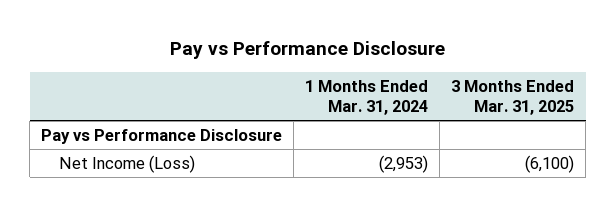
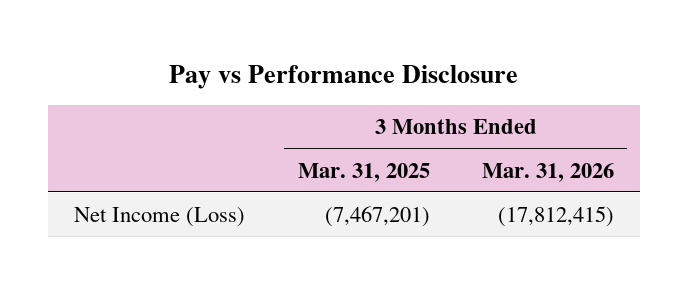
- | 1 Months Ended Mar. 31, 2024 | 3 Months Ended Mar. 31, 2025
+ | 3 Months Ended Mar. 31, 2025 | 3 Months Ended Mar. 31, 2026
- Pay vs Performance Disclosure
- Net Income (Loss) | (2,953) | (6,100)
+ Net Income (Loss) | (7,467,201) | (17,812,415)

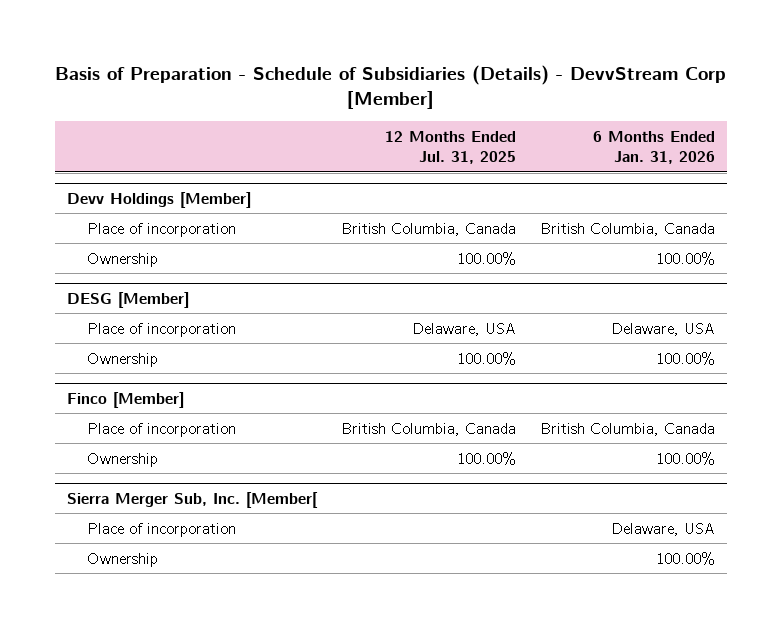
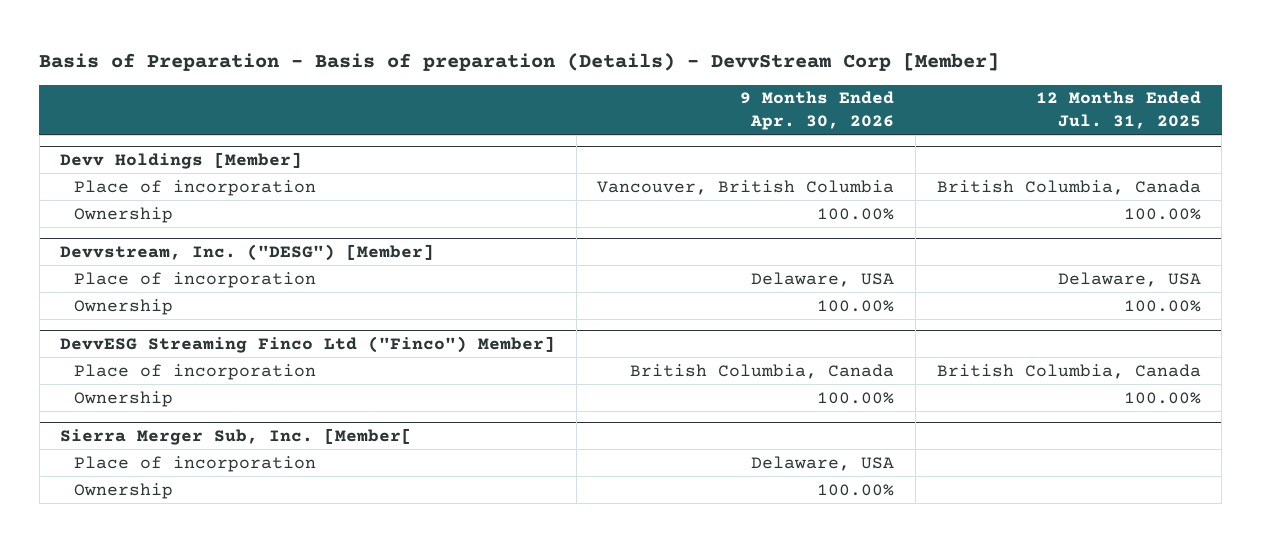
- Basis of Preparation - Schedule of Subsidiaries (Details) - DevvStream Corp [Member]
+ Basis of Preparation - Basis of preparation (Details) - DevvStream Corp [Member]
- | 12 Months Ended Jul. 31, 2025 | 6 Months Ended Jan. 31, 2026
+ | 9 Months Ended Apr. 30, 2026 | 12 Months Ended Jul. 31, 2025
- DESG [Member]
+ Devvstream, Inc. ("DESG") [Member]
- Finco [Member]
+ DevvESG Streaming Finco Ltd ("Finco") Member]

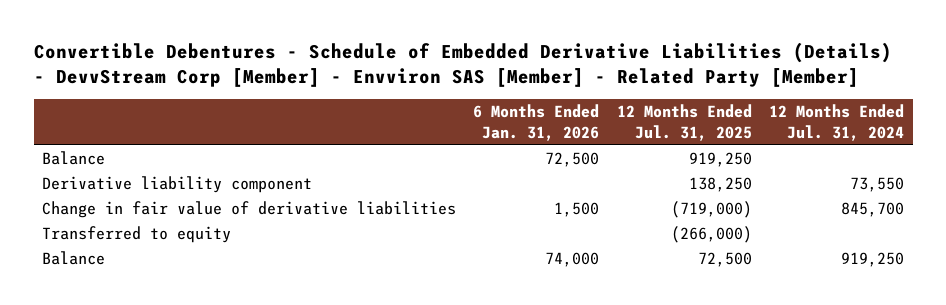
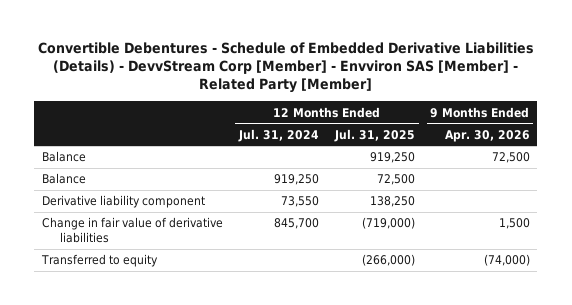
- | 6 Months Ended Jan. 31, 2026 | 12 Months Ended Jul. 31, 2025 | 12 Months Ended Jul. 31, 2024
+ | 12 Months Ended Jul. 31, 2024 | 12 Months Ended Jul. 31, 2025 | 9 Months Ended Apr. 30, 2026
moved up: Balance | 919,250 | 72,500 |

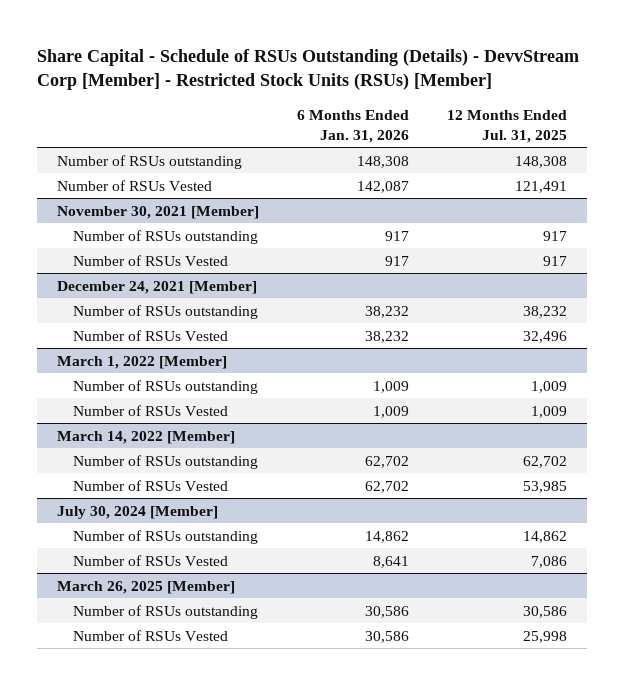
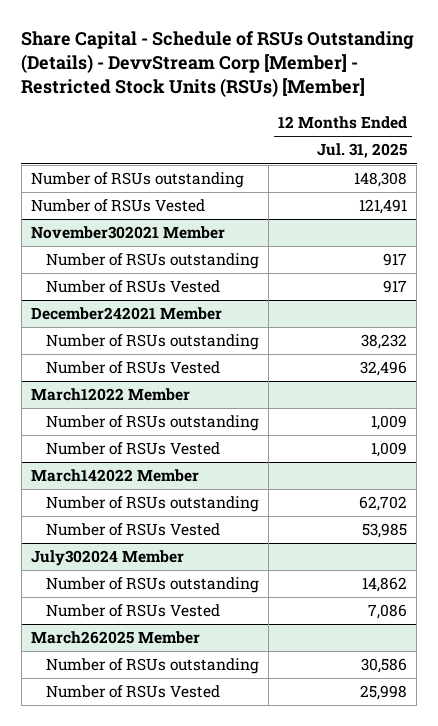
- | 6 Months Ended Jan. 31, 2026 | 12 Months Ended Jul. 31, 2025
+ | 12 Months Ended Jul. 31, 2025
- November 30, 2021 [Member]
+ November302021 Member
- December 24, 2021 [Member]
+ December242021 Member
- March 1, 2022 [Member]
+ March12022 Member
- March 14, 2022 [Member]
+ March142022 Member
- July 30, 2024 [Member]
+ July302024 Member
- March 26, 2025 [Member]
+ March262025 Member

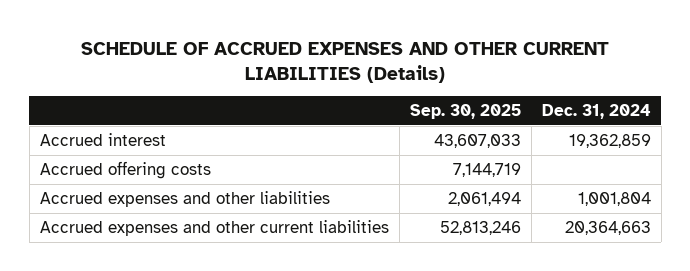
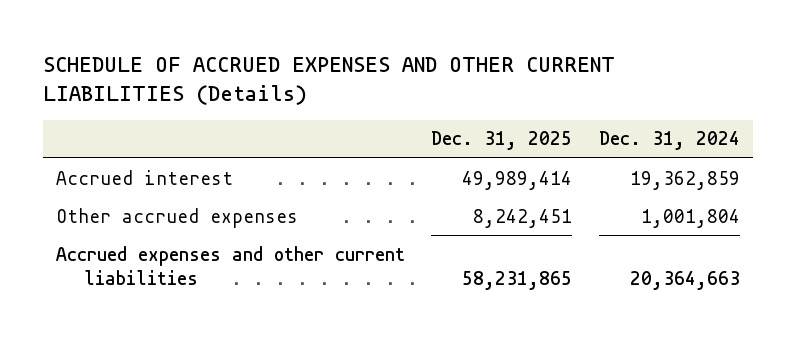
- | Sep. 30, 2025 | Dec. 31, 2024
+ | Dec. 31, 2025 | Dec. 31, 2024
- Accrued offering costs | 7,144,719 |
- Accrued expenses and other liabilities | 2,061,494 | 1,001,804
+ Other accrued expenses | 8,242,451 | 1,001,804

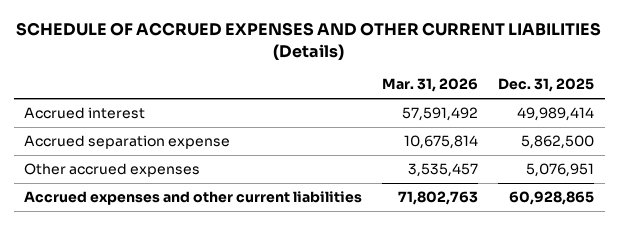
- | Dec. 31, 2025 | Dec. 31, 2024
+ | Mar. 31, 2026 | Dec. 31, 2025
- Other accrued expenses | 8,242,451 | 1,001,804
- Accrued expenses and other current liabilities | 58,231,865 | 20,364,663
+ Accrued separation expense | 10,675,814 | 5,862,500
+ Other accrued expenses | 3,535,457 | 5,076,951
+ Accrued expenses and other current liabilities | 71,802,763 | 60,928,865

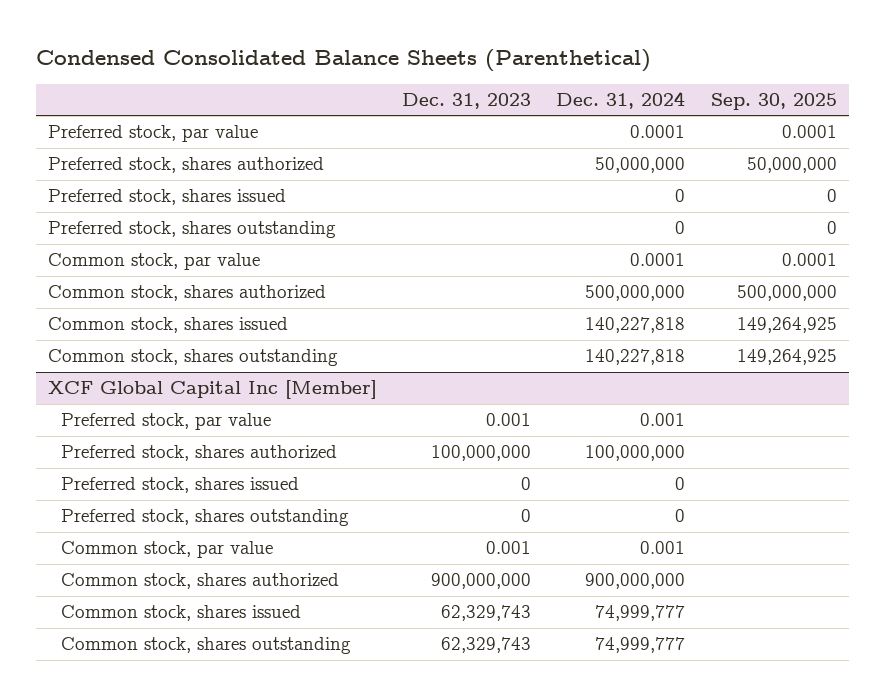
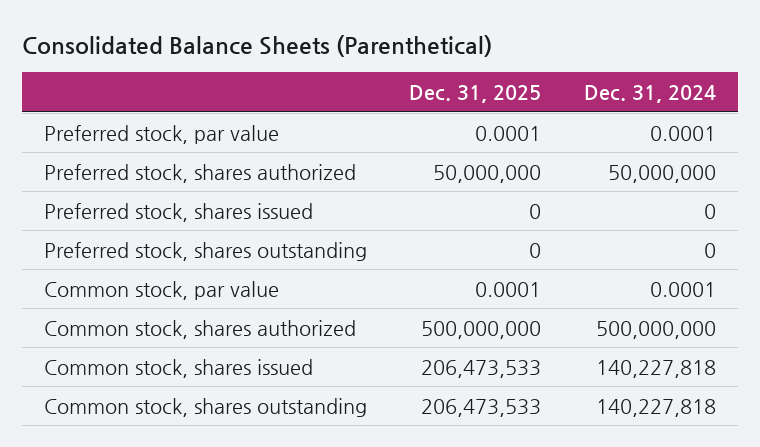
- Condensed Consolidated Balance Sheets (Parenthetical)
+ Consolidated Balance Sheets (Parenthetical)
- | Dec. 31, 2023 | Dec. 31, 2024 | Sep. 30, 2025
+ | Dec. 31, 2025 | Dec. 31, 2024
- XCF Global Capital Inc [Member]
- Preferred stock, par value | 0.001 | 0.001 |
- Preferred stock, shares authorized | 100,000,000 | 100,000,000 |
- Preferred stock, shares issued | 0 | 0 |
- Preferred stock, shares outstanding | 0 | 0 |
- Common stock, par value | 0.001 | 0.001 |
- Common stock, shares authorized | 900,000,000 | 900,000,000 |
- Common stock, shares issued | 62,329,743 | 74,999,777 |
- Common stock, shares outstanding | 62,329,743 | 74,999,777 |

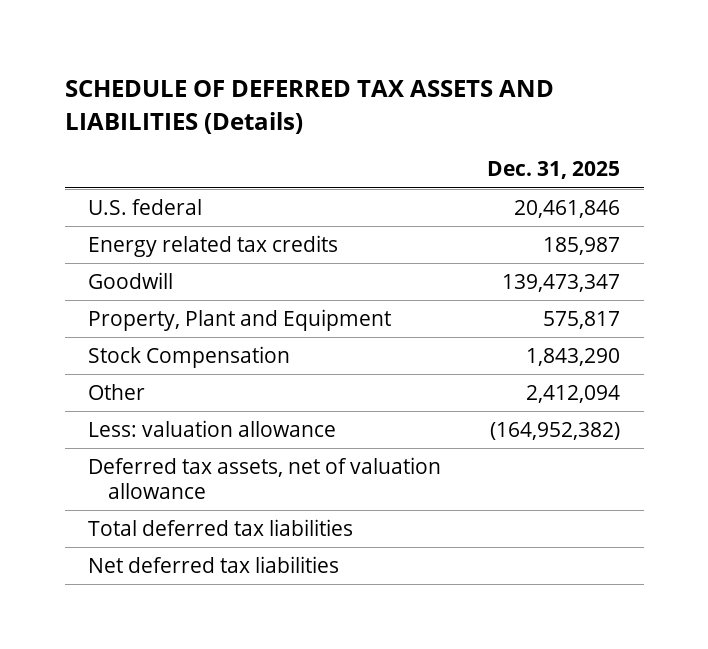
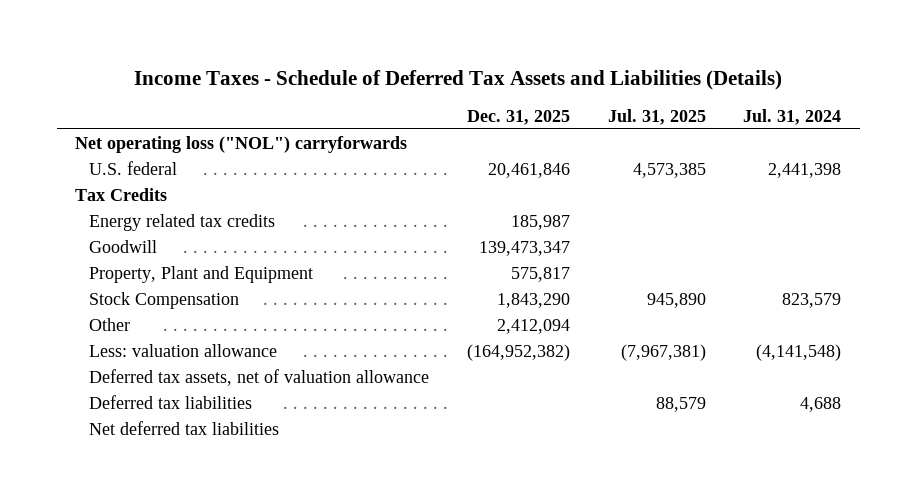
- SCHEDULE OF DEFERRED TAX ASSETS AND LIABILITIES (Details)
+ Income Taxes - Schedule of Deferred Tax Assets and Liabilities (Details)
- | Dec. 31, 2025
+ | Dec. 31, 2025 | Jul. 31, 2025 | Jul. 31, 2024
+ Net operating loss ("NOL") carryforwards
+ Tax Credits
- Total deferred tax liabilities
+ Deferred tax liabilities | | 88,579 | 4,688

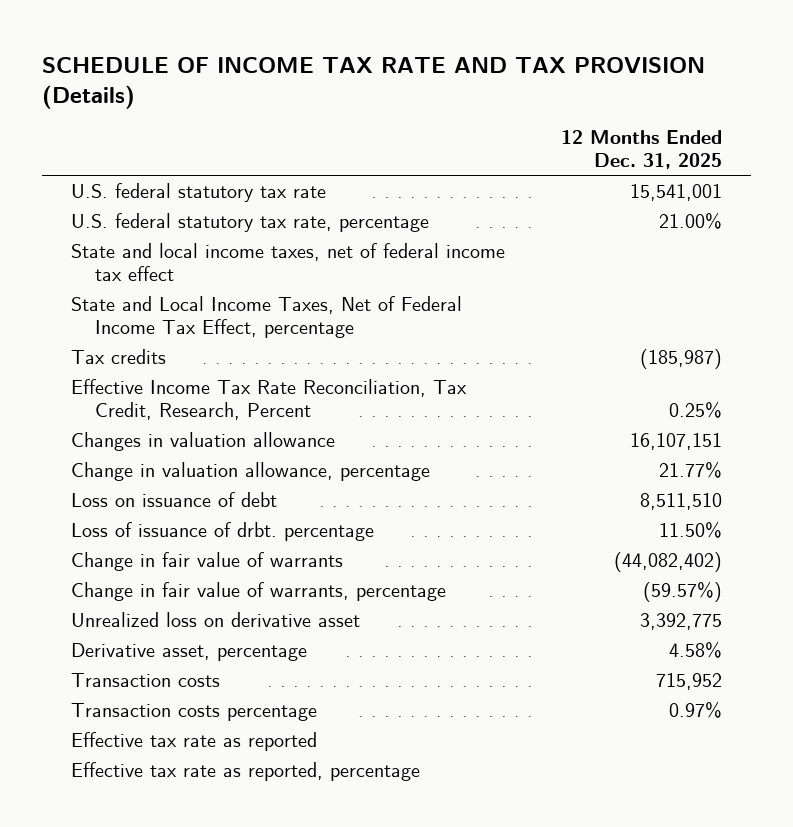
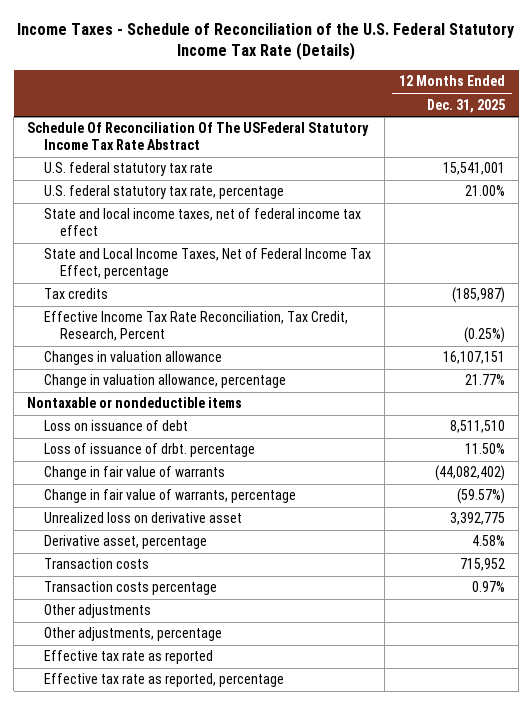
- SCHEDULE OF INCOME TAX RATE AND TAX PROVISION (Details)
+ Income Taxes - Schedule of Reconciliation of the U.S. Federal Statutory Income Tax Rate (Details)
+ Schedule Of Reconciliation Of The USFederal Statutory Income Tax Rate Abstract
- Effective Income Tax Rate Reconciliation, Tax Credit, Research, Percent | 0.25%
+ Effective Income Tax Rate Reconciliation, Tax Credit, Research, Percent | (0.25%)
+ Nontaxable or nondeductible items
+ Other adjustments
+ Other adjustments, percentage

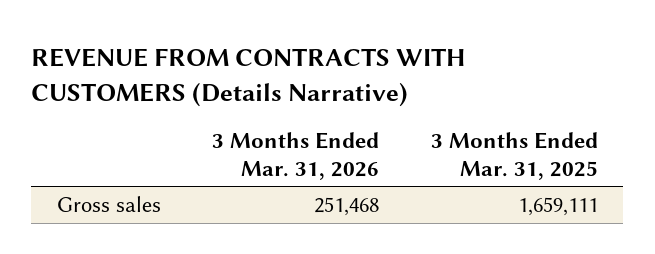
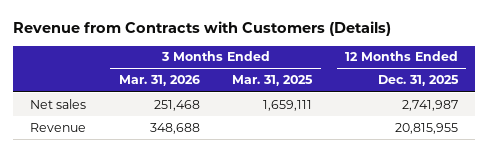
- REVENUE FROM CONTRACTS WITH CUSTOMERS (Details Narrative)
+ Revenue from Contracts with Customers (Details)
- | 3 Months Ended Mar. 31, 2026 | 3 Months Ended Mar. 31, 2025
+ | 3 Months Ended Mar. 31, 2026 | 3 Months Ended Mar. 31, 2025 | 12 Months Ended Dec. 31, 2025
- Gross sales | 251,468 | 1,659,111
+ Net sales | 251,468 | 1,659,111 | 2,741,987
+ Revenue | 348,688 | | 20,815,955

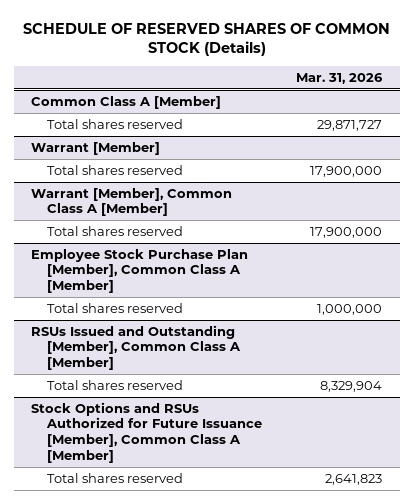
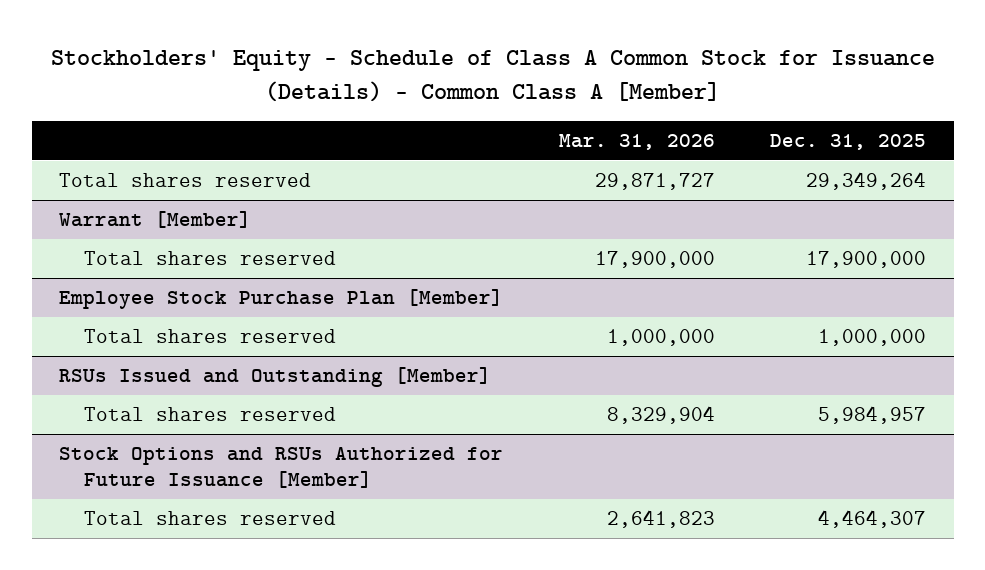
- SCHEDULE OF RESERVED SHARES OF COMMON STOCK (Details)
+ Stockholders' Equity - Schedule of Class A Common Stock for Issuance (Details) - Common Class A [Member]
- | Mar. 31, 2026
+ | Mar. 31, 2026 | Dec. 31, 2025
- Common Class A [Member]
- Warrant [Member], Common Class A [Member]
- Total shares reserved | 17,900,000
- Employee Stock Purchase Plan [Member], Common Class A [Member]
+ Employee Stock Purchase Plan [Member]
- RSUs Issued and Outstanding [Member], Common Class A [Member]
+ RSUs Issued and Outstanding [Member]
- Stock Options and RSUs Authorized for Future Issuance [Member], Common Class A [Member]
+ Stock Options and RSUs Authorized for Future Issuance [Member]

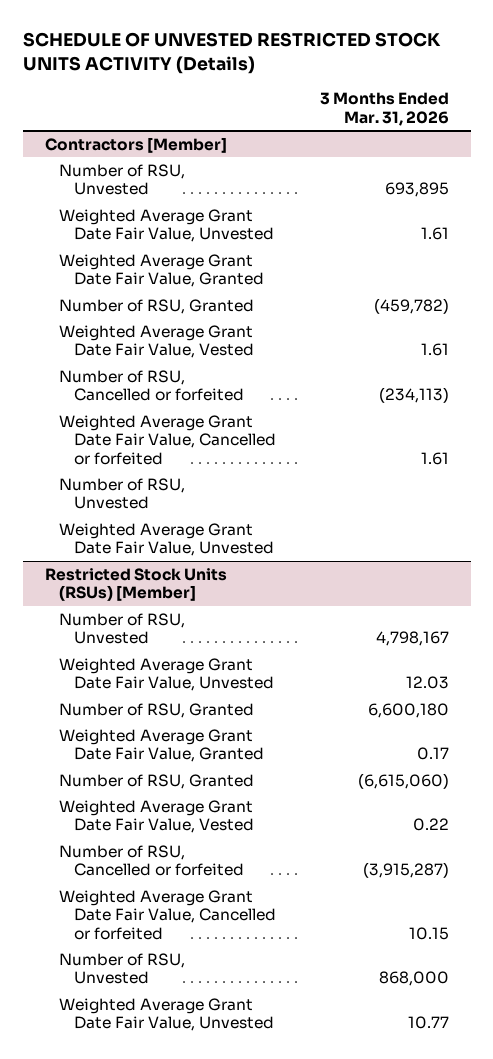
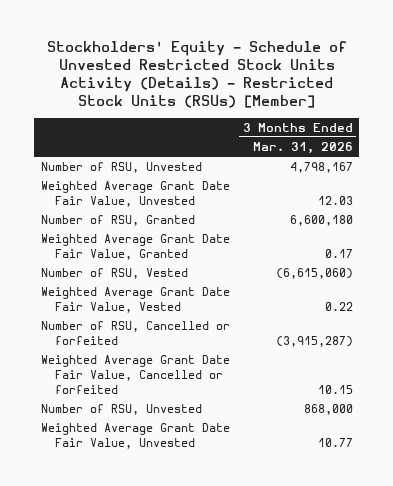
- SCHEDULE OF UNVESTED RESTRICTED STOCK UNITS ACTIVITY (Details)
+ Stockholders' Equity - Schedule of Unvested Restricted Stock Units Activity (Details) - Restricted Stock Units (RSUs) [Member]
- Contractors [Member]
- Number of RSU, Unvested | 693,895
- Weighted Average Grant Date Fair Value, Unvested | 1.61
- Weighted Average Grant Date Fair Value, Granted
- Number of RSU, Granted | (459,782)
- Weighted Average Grant Date Fair Value, Vested | 1.61
- Number of RSU, Cancelled or forfeited | (234,113)
- Weighted Average Grant Date Fair Value, Cancelled or forfeited | 1.61
- Number of RSU, Unvested
- Weighted Average Grant Date Fair Value, Unvested
- Restricted Stock Units (RSUs) [Member]
- Number of RSU, Granted | (6,615,060)
+ Number of RSU, Vested | (6,615,060)

